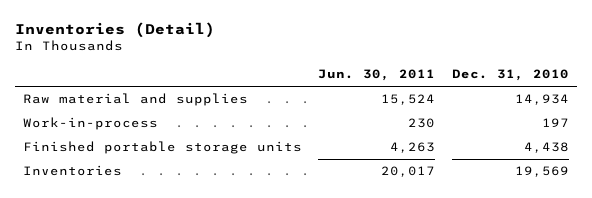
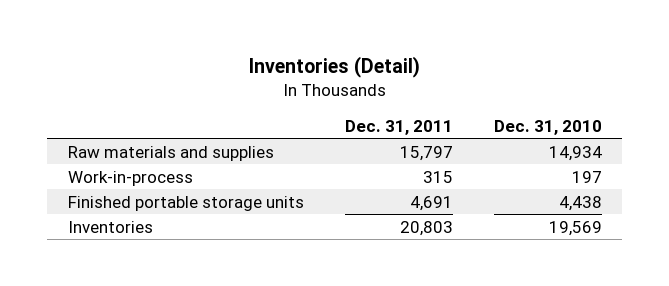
- | Jun. 30, 2011 | Dec. 31, 2010
+ | Dec. 31, 2011 | Dec. 31, 2010
- Raw material and supplies | 15,524 | 14,934
+ Raw materials and supplies | 15,797 | 14,934

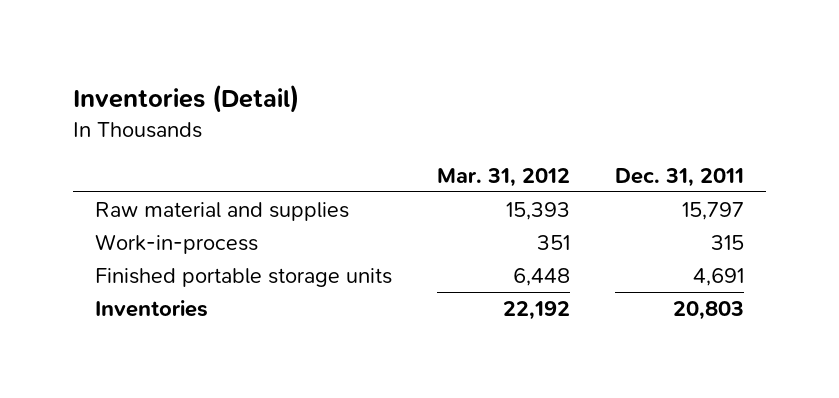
- | Dec. 31, 2011 | Dec. 31, 2010
+ | Mar. 31, 2012 | Dec. 31, 2011
- Raw materials and supplies | 15,797 | 14,934
+ Raw material and supplies | 15,393 | 15,797

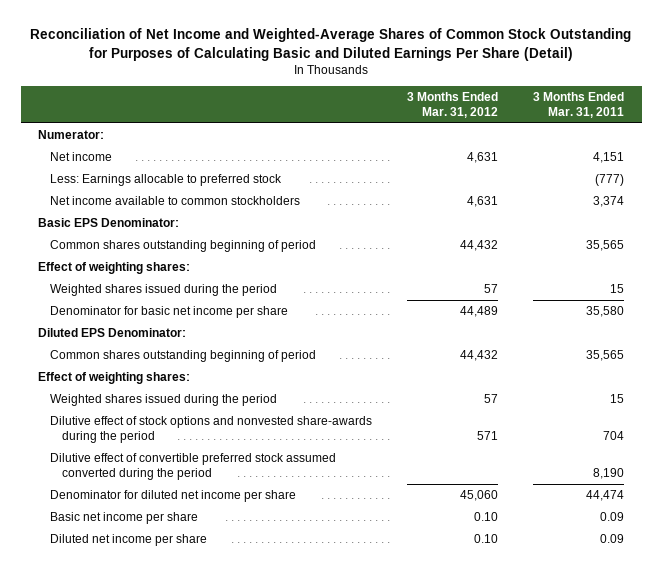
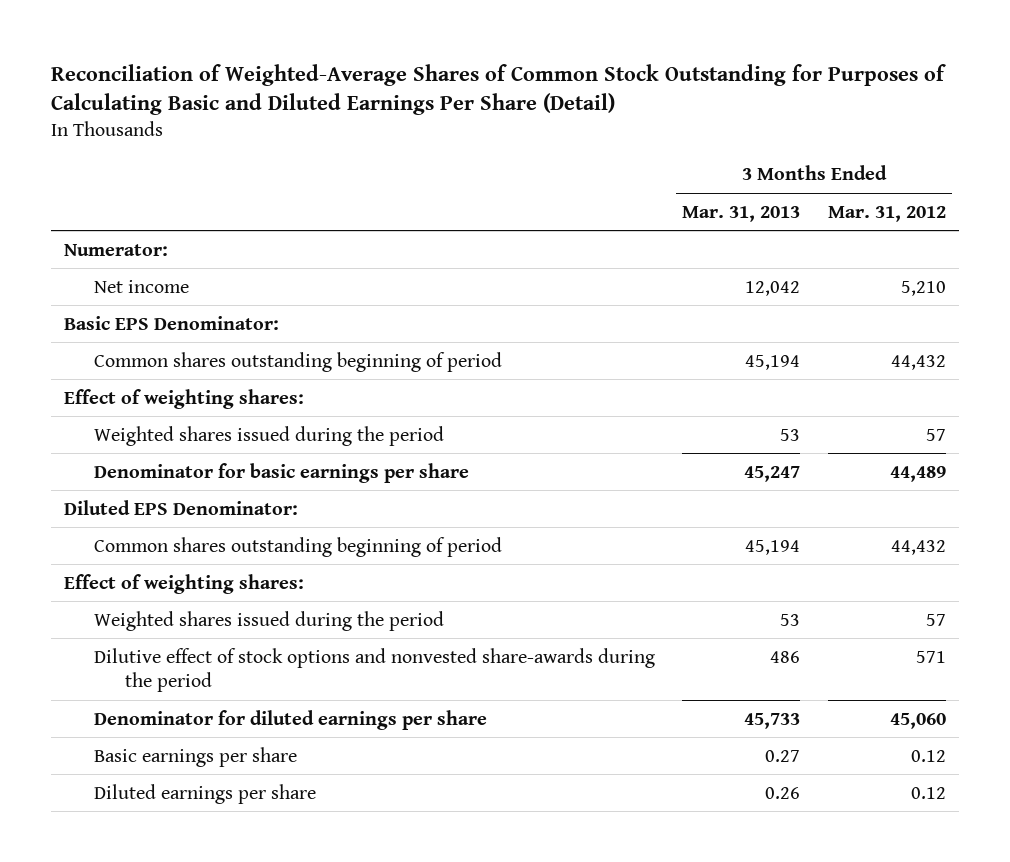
- Reconciliation of Net Income and Weighted-Average Shares of Common Stock Outstanding for Purposes of Calculating Basic and Diluted Earnings Per Share (Detail)
+ Reconciliation of Weighted-Average Shares of Common Stock Outstanding for Purposes of Calculating Basic and Diluted Earnings Per Share (Detail)
- | 3 Months Ended Mar. 31, 2012 | 3 Months Ended Mar. 31, 2011
+ | 3 Months Ended Mar. 31, 2013 | 3 Months Ended Mar. 31, 2012
- Net income | 4,631 | 4,151
- Less: Earnings allocable to preferred stock | | (777)
- Net income available to common stockholders | 4,631 | 3,374
+ Net income | 12,042 | 5,210
- Denominator for basic net income per share | 44,489 | 35,580
+ Denominator for basic earnings per share | 45,247 | 44,489
- Dilutive effect of convertible preferred stock assumed converted during the period | | 8,190
- Denominator for diluted net income per share | 45,060 | 44,474
- Basic net income per share | 0.10 | 0.09
- Diluted net income per share | 0.10 | 0.09
+ Denominator for diluted earnings per share | 45,733 | 45,060
+ Basic earnings per share | 0.27 | 0.12
+ Diluted earnings per share | 0.26 | 0.12

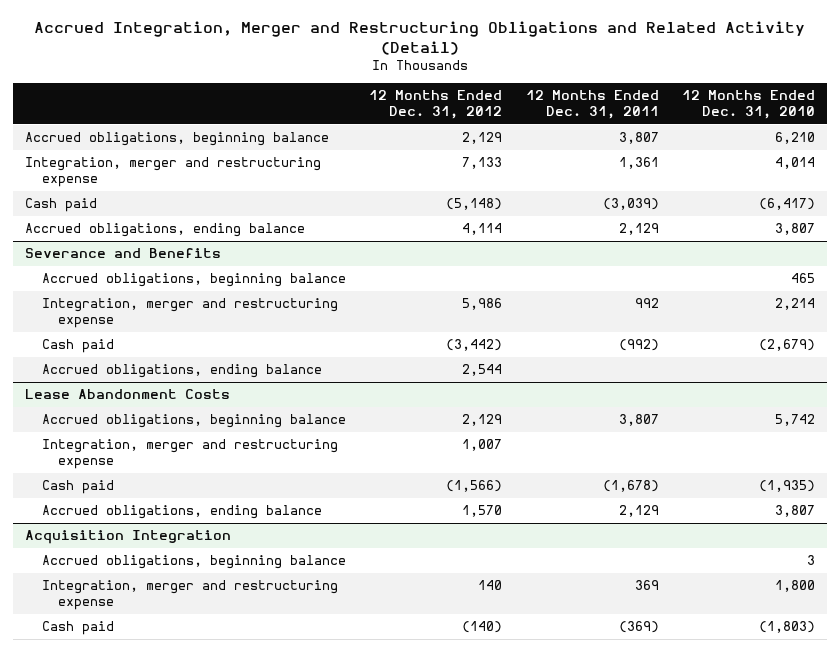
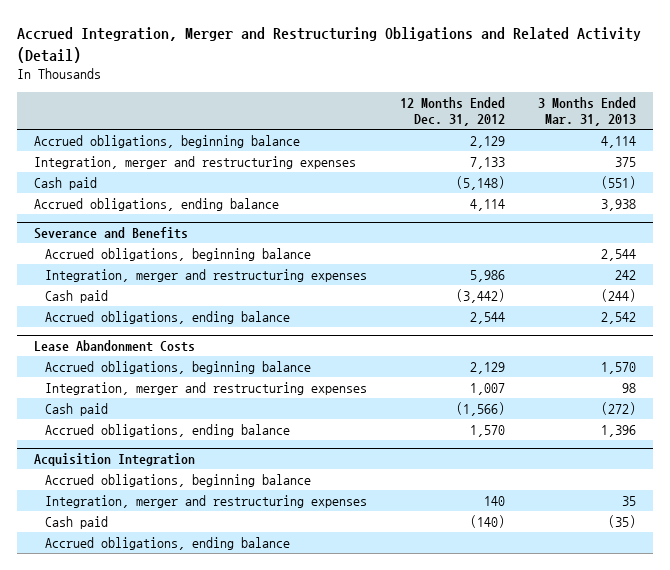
- | 12 Months Ended Dec. 31, 2012 | 12 Months Ended Dec. 31, 2011 | 12 Months Ended Dec. 31, 2010
+ | 12 Months Ended Dec. 31, 2012 | 3 Months Ended Mar. 31, 2013
- Integration, merger and restructuring expense | 7,133 | 1,361 | 4,014
+ Integration, merger and restructuring expenses | 7,133 | 375
@ Severance and Benefits
- Integration, merger and restructuring expense | 5,986 | 992 | 2,214
+ Integration, merger and restructuring expenses | 5,986 | 242
@ Lease Abandonment Costs
- Integration, merger and restructuring expense | 1,007 | |
+ Integration, merger and restructuring expenses | 1,007 | 98
@ Acquisition Integration
- Integration, merger and restructuring expense | 140 | 369 | 1,800
+ Integration, merger and restructuring expenses | 140 | 35
+ Accrued obligations, ending balance

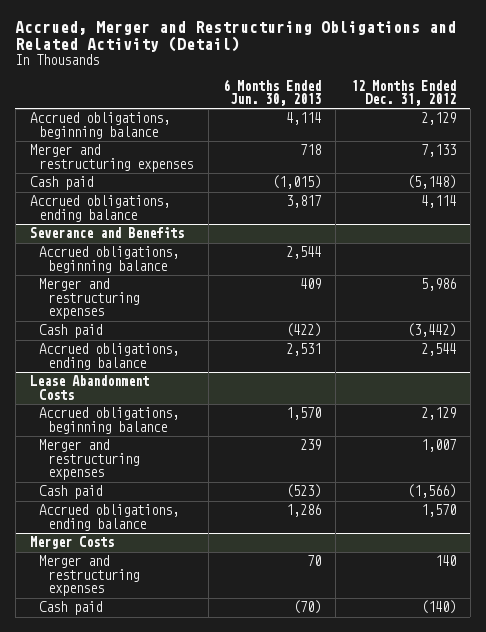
- Accrued Integration, Merger and Restructuring Obligations and Related Activity (Detail)
+ Accrued, Merger and Restructuring Obligations and Related Activity (Detail)
- | 12 Months Ended Dec. 31, 2012 | 3 Months Ended Mar. 31, 2013
+ | 6 Months Ended Jun. 30, 2013 | 12 Months Ended Dec. 31, 2012
- Integration, merger and restructuring expenses | 7,133 | 375
+ Merger and restructuring expenses | 718 | 7,133
@ Severance and Benefits
- Integration, merger and restructuring expenses | 5,986 | 242
+ Merger and restructuring expenses | 409 | 5,986
@ Lease Abandonment Costs
- Integration, merger and restructuring expenses | 1,007 | 98
+ Merger and restructuring expenses | 239 | 1,007
- Acquisition Integration
- Accrued obligations, beginning balance
- Integration, merger and restructuring expenses | 140 | 35
+ Merger Costs
+ Merger and restructuring expenses | 70 | 140
- Accrued obligations, ending balance

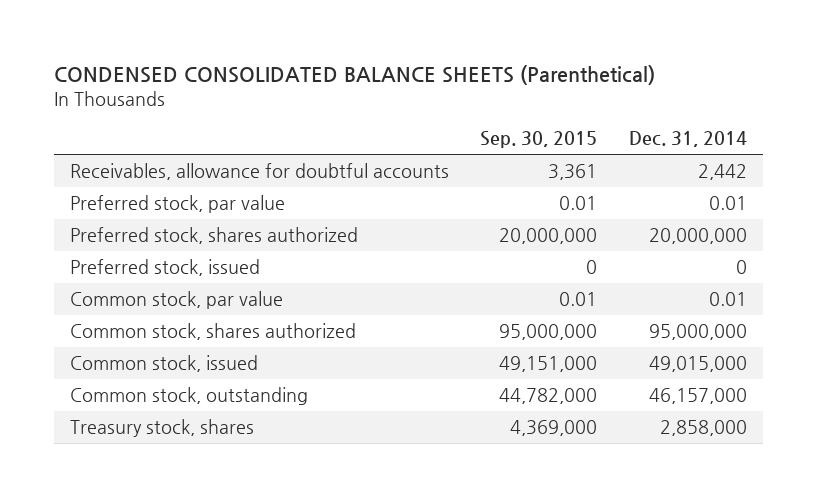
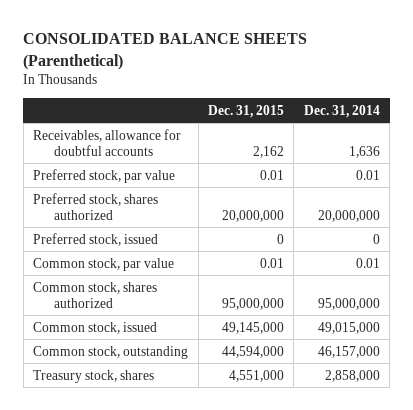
- CONDENSED CONSOLIDATED BALANCE SHEETS (Parenthetical)
+ CONSOLIDATED BALANCE SHEETS (Parenthetical)
- | Sep. 30, 2015 | Dec. 31, 2014
+ | Dec. 31, 2015 | Dec. 31, 2014
- Receivables, allowance for doubtful accounts | 3,361 | 2,442
+ Receivables, allowance for doubtful accounts | 2,162 | 1,636

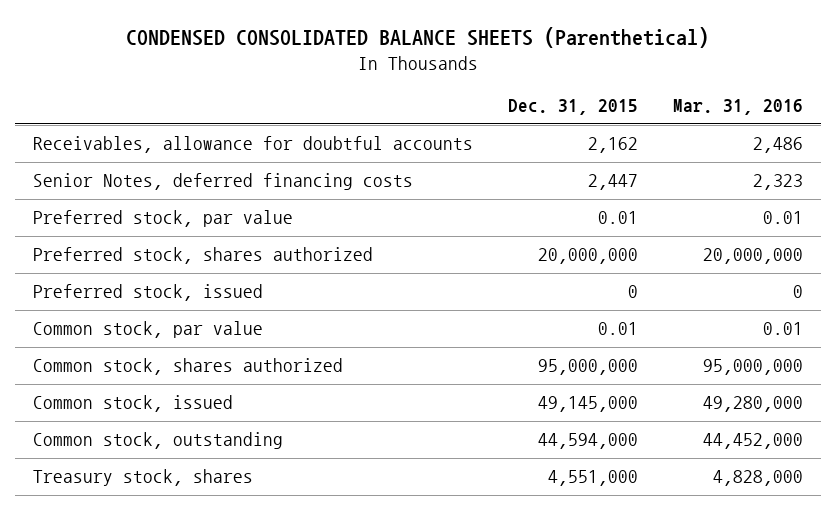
- CONSOLIDATED BALANCE SHEETS (Parenthetical)
+ CONDENSED CONSOLIDATED BALANCE SHEETS (Parenthetical)
- | Dec. 31, 2015 | Dec. 31, 2014
+ | Dec. 31, 2015 | Mar. 31, 2016
+ Senior Notes, deferred financing costs | 2,447 | 2,323

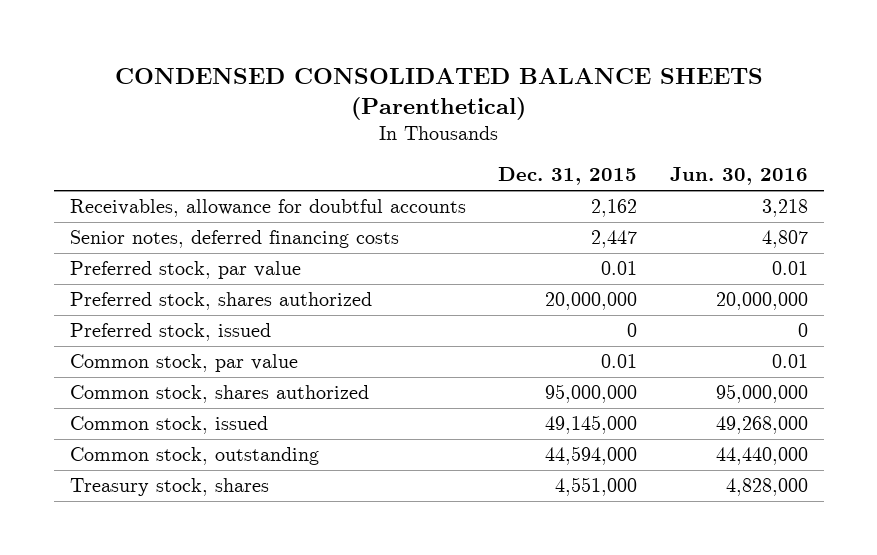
- | Dec. 31, 2015 | Mar. 31, 2016
+ | Dec. 31, 2015 | Jun. 30, 2016
- Senior Notes, deferred financing costs | 2,447 | 2,323
+ Senior notes, deferred financing costs | 2,447 | 4,807

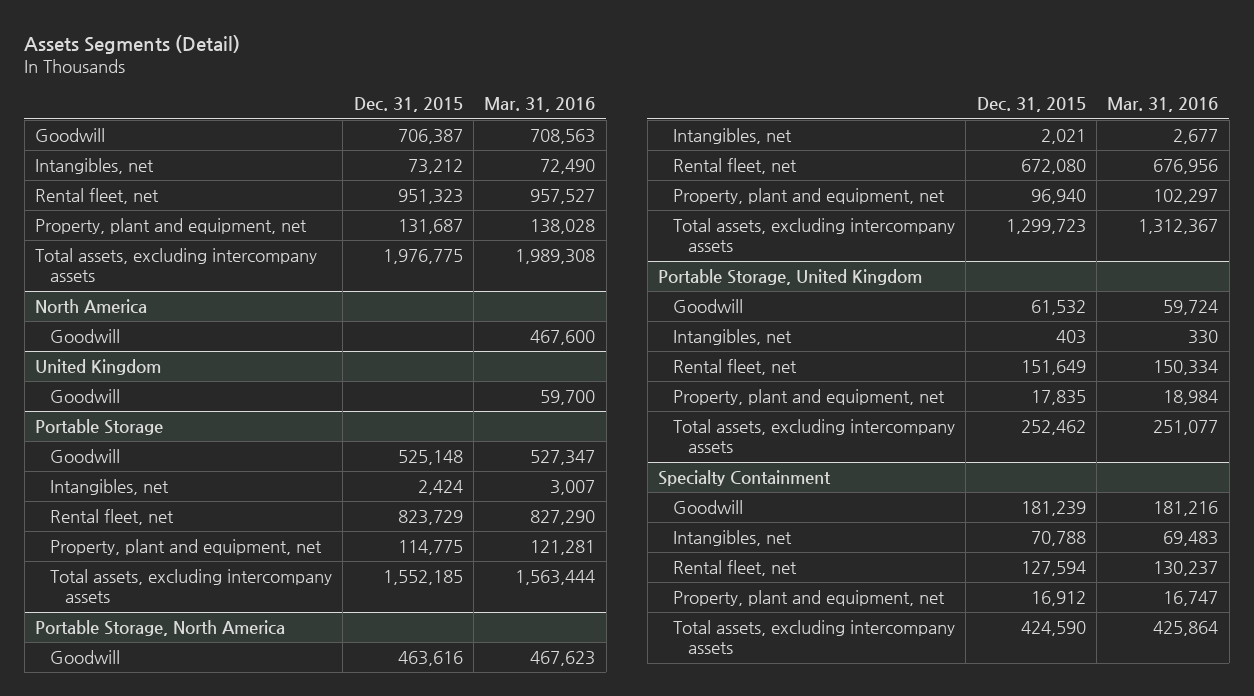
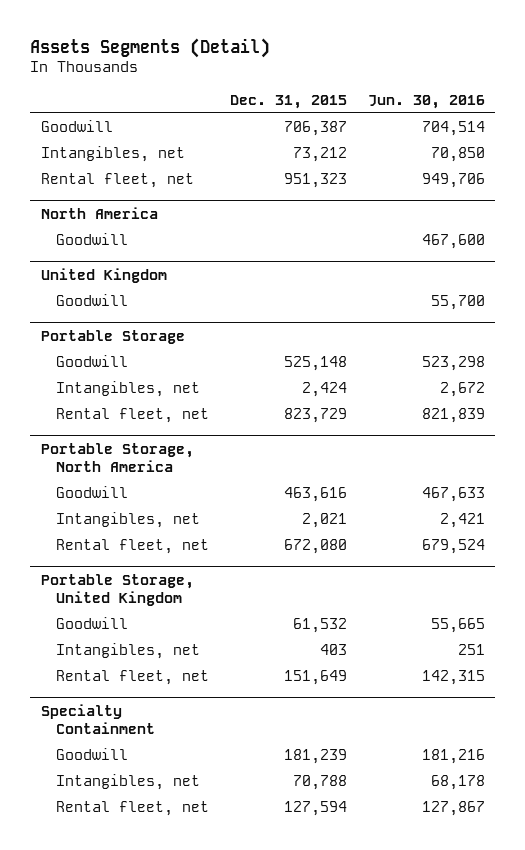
- | Dec. 31, 2015 | Mar. 31, 2016
+ | Dec. 31, 2015 | Jun. 30, 2016
- Property, plant and equipment, net | 131,687 | 138,028
- Total assets, excluding intercompany assets | 1,976,775 | 1,989,308
@ Portable Storage
- Property, plant and equipment, net | 114,775 | 121,281
- Total assets, excluding intercompany assets | 1,552,185 | 1,563,444
@ Portable Storage, North America
- Property, plant and equipment, net | 96,940 | 102,297
- Total assets, excluding intercompany assets | 1,299,723 | 1,312,367
@ Portable Storage, United Kingdom
- Property, plant and equipment, net | 17,835 | 18,984
- Total assets, excluding intercompany assets | 252,462 | 251,077
@ Specialty Containment
- Property, plant and equipment, net | 16,912 | 16,747
- Total assets, excluding intercompany assets | 424,590 | 425,864

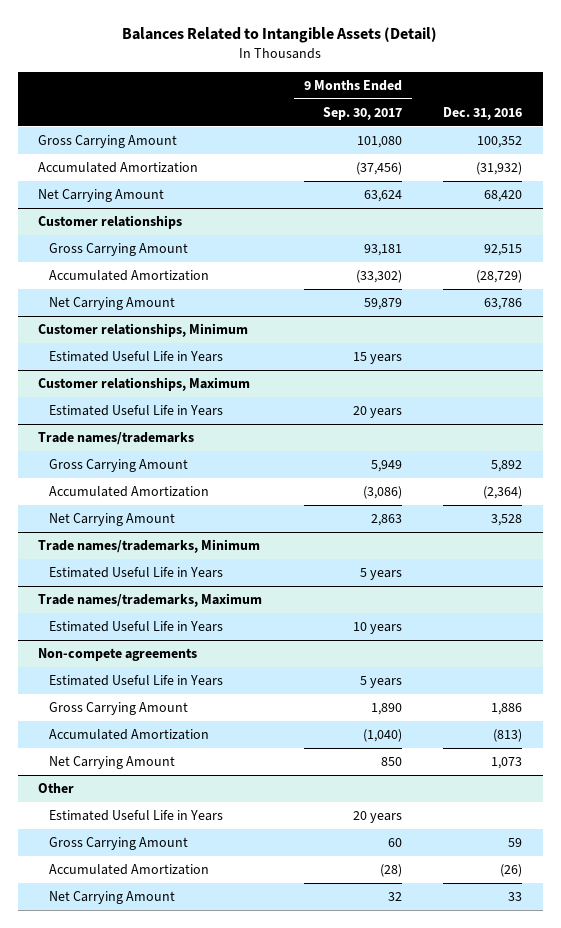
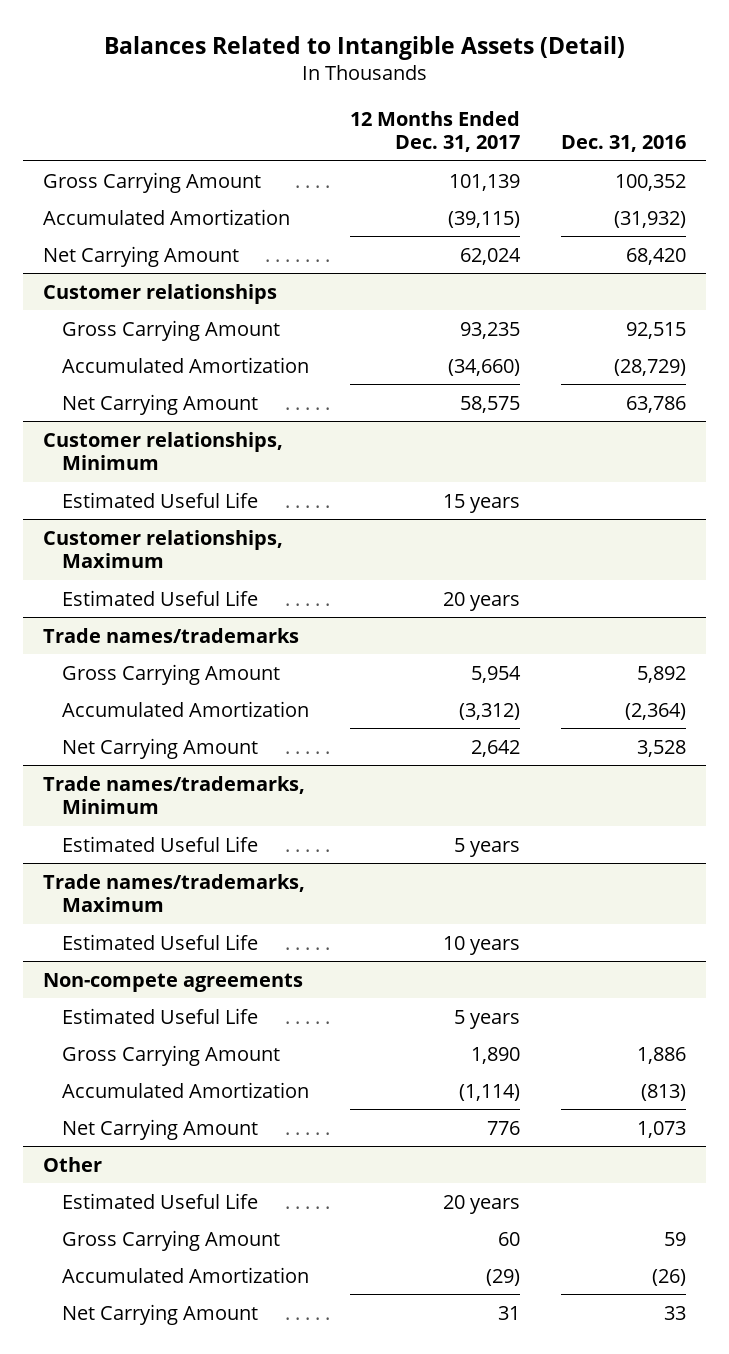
- | 9 Months Ended Sep. 30, 2017 | Dec. 31, 2016
+ | 12 Months Ended Dec. 31, 2017 | Dec. 31, 2016
@ Customer relationships, Minimum
- Estimated Useful Life in Years | 15 years |
+ Estimated Useful Life | 15 years |
@ Customer relationships, Maximum
- Estimated Useful Life in Years | 20 years |
+ Estimated Useful Life | 20 years |
@ Trade names/trademarks, Minimum
- Estimated Useful Life in Years | 5 years |
+ Estimated Useful Life | 5 years |
@ Trade names/trademarks, Maximum
- Estimated Useful Life in Years | 10 years |
+ Estimated Useful Life | 10 years |
@ Non-compete agreements
- Estimated Useful Life in Years | 5 years |
+ Estimated Useful Life | 5 years |
@ Other
- Estimated Useful Life in Years | 20 years |
+ Estimated Useful Life | 20 years |

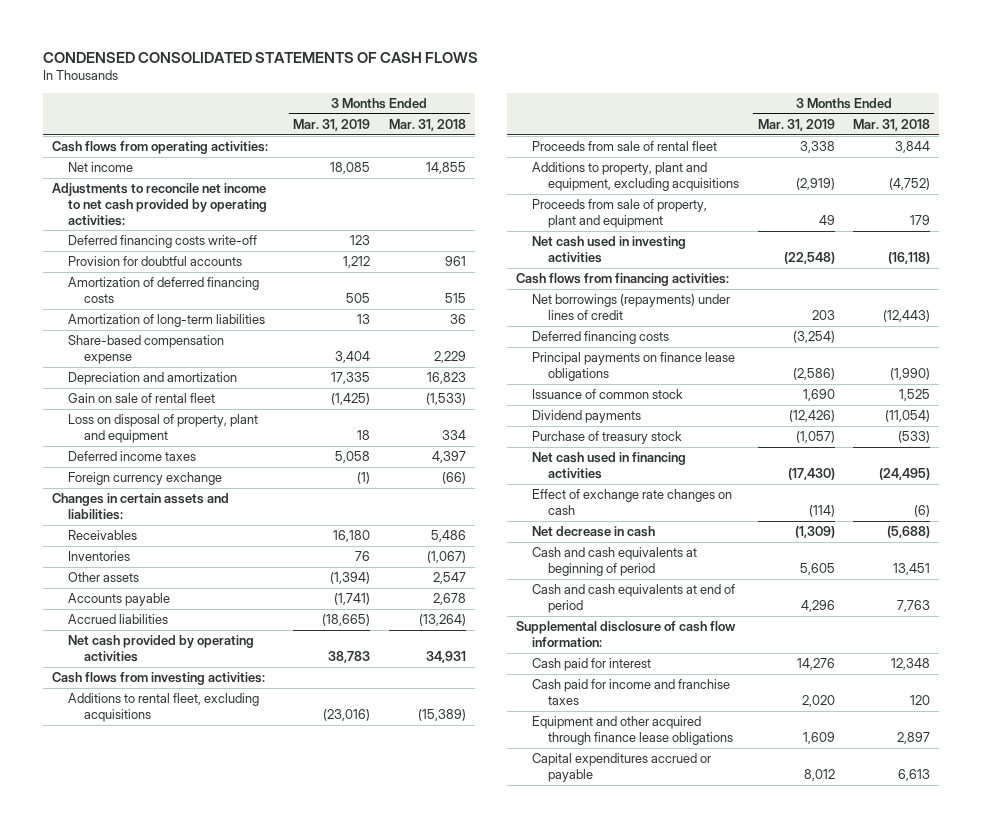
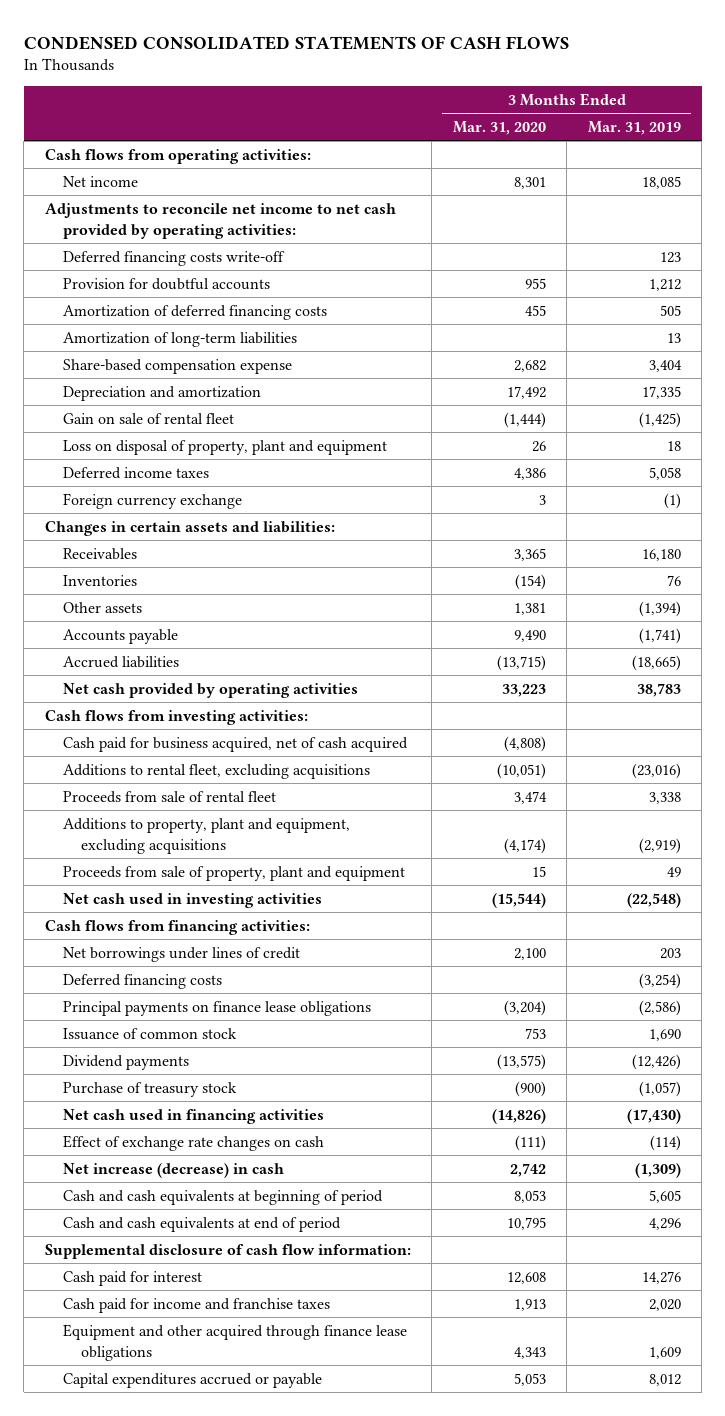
- | 3 Months Ended Mar. 31, 2019 | 3 Months Ended Mar. 31, 2018
+ | 3 Months Ended Mar. 31, 2020 | 3 Months Ended Mar. 31, 2019
+ Cash paid for business acquired, net of cash acquired | (4,808) |
- Net borrowings (repayments) under lines of credit | 203 | (12,443)
+ Net borrowings under lines of credit | 2,100 | 203
- Net decrease in cash | (1,309) | (5,688)
+ Net increase (decrease) in cash | 2,742 | (1,309)

